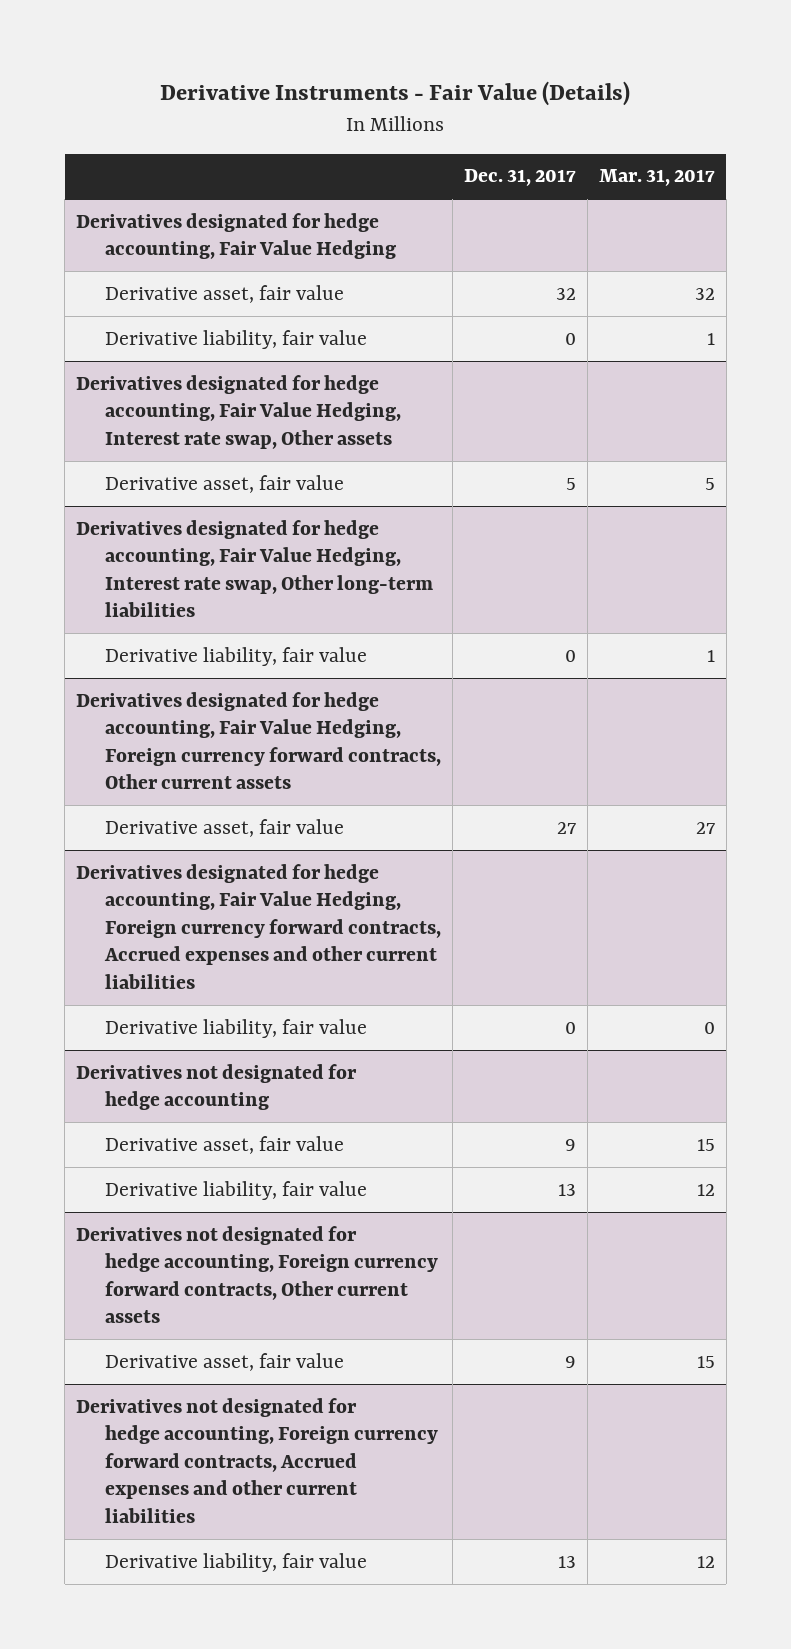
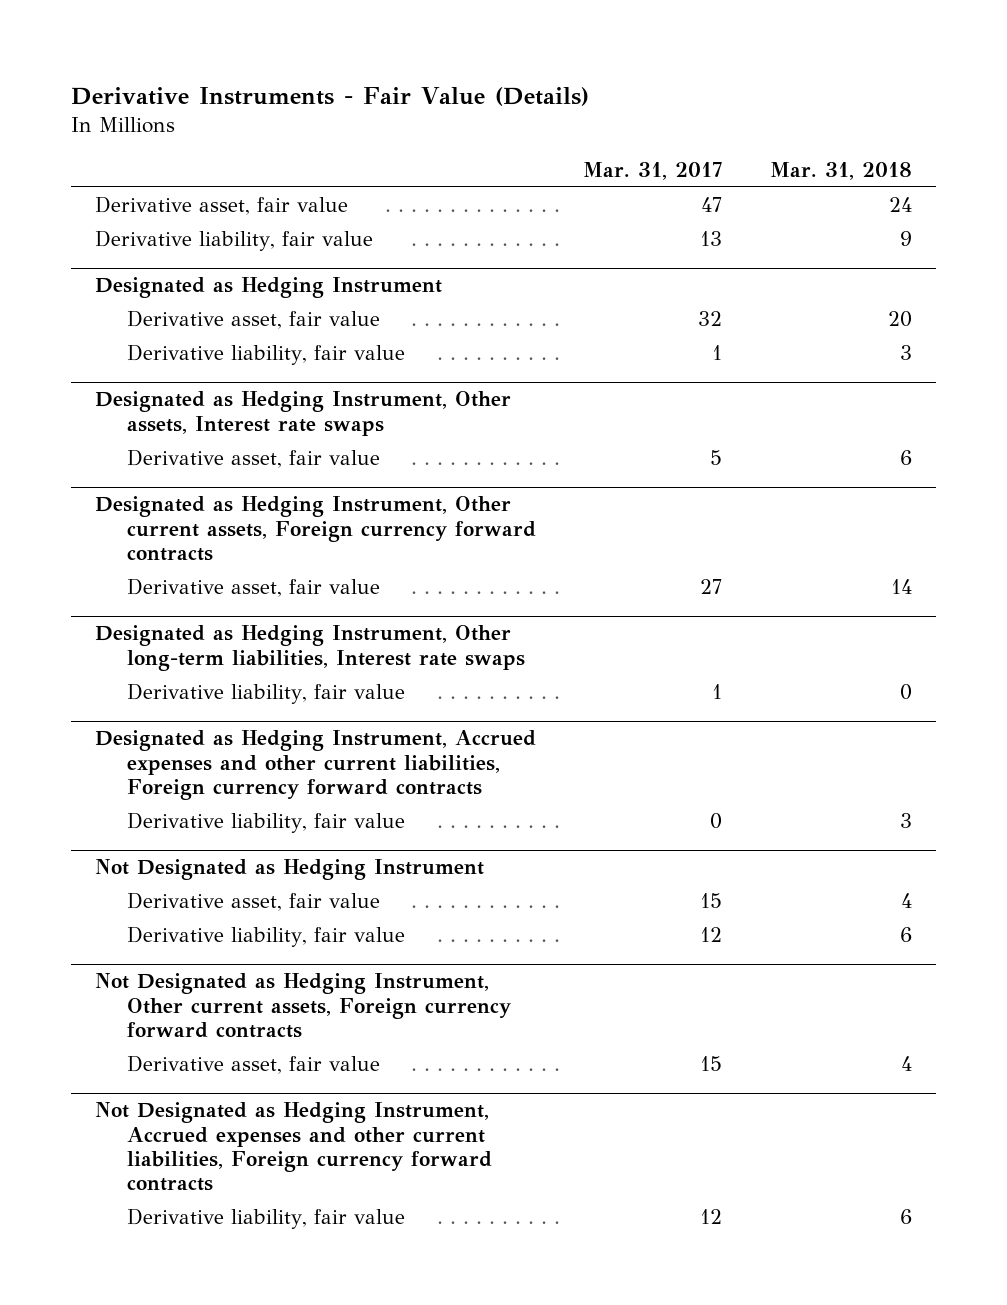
- | Dec. 31, 2017 | Mar. 31, 2017
+ | Mar. 31, 2017 | Mar. 31, 2018
- Derivatives designated for hedge accounting, Fair Value Hedging
+ Derivative asset, fair value | 47 | 24
+ Derivative liability, fair value | 13 | 9
+ Designated as Hedging Instrument
- Derivatives designated for hedge accounting, Fair Value Hedging, Interest rate swap, Other assets
+ Designated as Hedging Instrument, Other assets, Interest rate swaps
- Derivatives designated for hedge accounting, Fair Value Hedging, Interest rate swap, Other long-term liabilities
- Derivative liability, fair value | 0 | 1
- Derivatives designated for hedge accounting, Fair Value Hedging, Foreign currency forward contracts, Other current assets
+ Designated as Hedging Instrument, Other current assets, Foreign currency forward contracts
- Derivatives designated for hedge accounting, Fair Value Hedging, Foreign currency forward contracts, Accrued expenses and other current liabilities
+ Designated as Hedging Instrument, Other long-term liabilities, Interest rate swaps
+ Derivative liability, fair value | 1 | 0
+ Designated as Hedging Instrument, Accrued expenses and other current liabilities, Foreign currency forward contracts
- Derivatives not designated for hedge accounting
+ Not Designated as Hedging Instrument
- Derivatives not designated for hedge accounting, Foreign currency forward contracts, Other current assets
+ Not Designated as Hedging Instrument, Other current assets, Foreign currency forward contracts
- Derivatives not designated for hedge accounting, Foreign currency forward contracts, Accrued expenses and other current liabilities
+ Not Designated as Hedging Instrument, Accrued expenses and other current liabilities, Foreign currency forward contracts

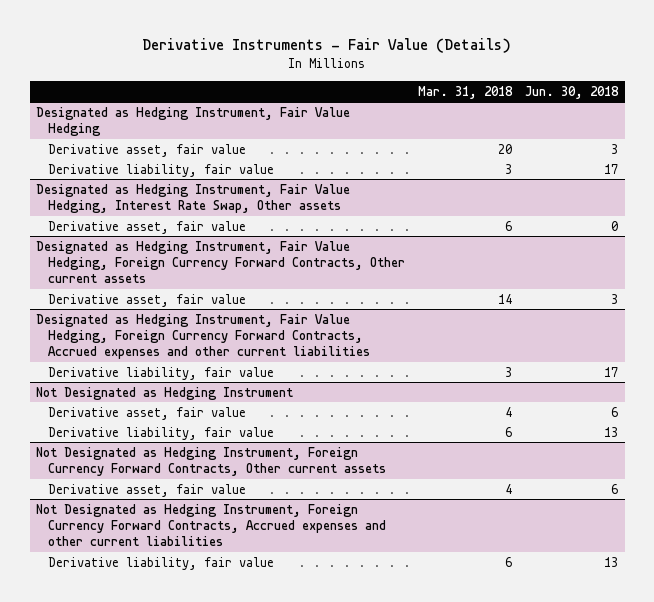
- | Mar. 31, 2017 | Mar. 31, 2018
+ | Mar. 31, 2018 | Jun. 30, 2018
- Derivative asset, fair value | 47 | 24
- Derivative liability, fair value | 13 | 9
- Designated as Hedging Instrument
+ Designated as Hedging Instrument, Fair Value Hedging
- Designated as Hedging Instrument, Other assets, Interest rate swaps
+ Designated as Hedging Instrument, Fair Value Hedging, Interest Rate Swap, Other assets
- Designated as Hedging Instrument, Other current assets, Foreign currency forward contracts
+ Designated as Hedging Instrument, Fair Value Hedging, Foreign Currency Forward Contracts, Other current assets
- Designated as Hedging Instrument, Other long-term liabilities, Interest rate swaps
- Derivative liability, fair value | 1 | 0
- Designated as Hedging Instrument, Accrued expenses and other current liabilities, Foreign currency forward contracts
+ Designated as Hedging Instrument, Fair Value Hedging, Foreign Currency Forward Contracts, Accrued expenses and other current liabilities
- Not Designated as Hedging Instrument, Other current assets, Foreign currency forward contracts
+ Not Designated as Hedging Instrument, Foreign Currency Forward Contracts, Other current assets
- Not Designated as Hedging Instrument, Accrued expenses and other current liabilities, Foreign currency forward contracts
+ Not Designated as Hedging Instrument, Foreign Currency Forward Contracts, Accrued expenses and other current liabilities

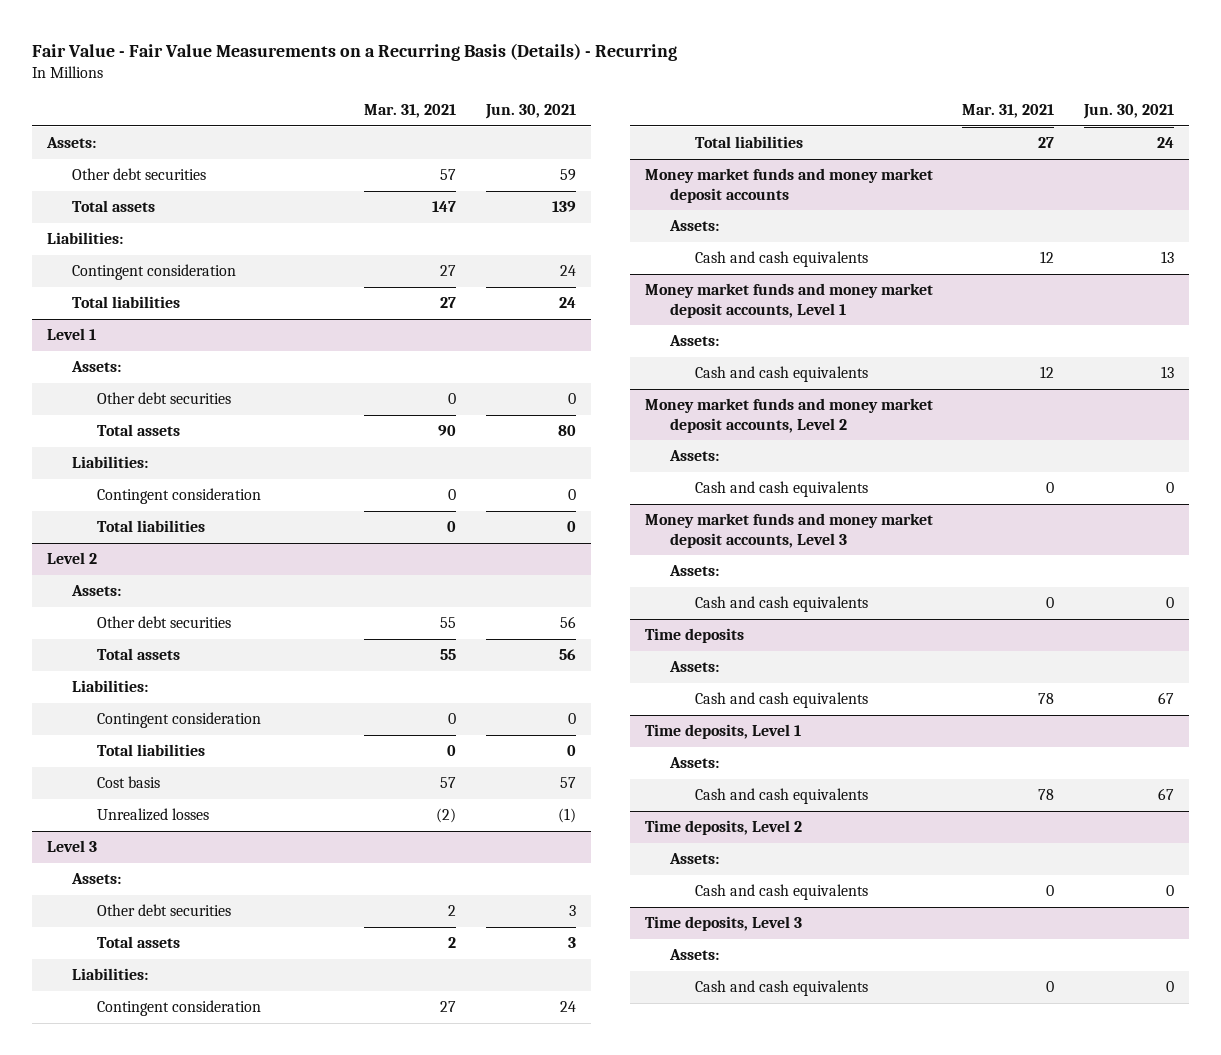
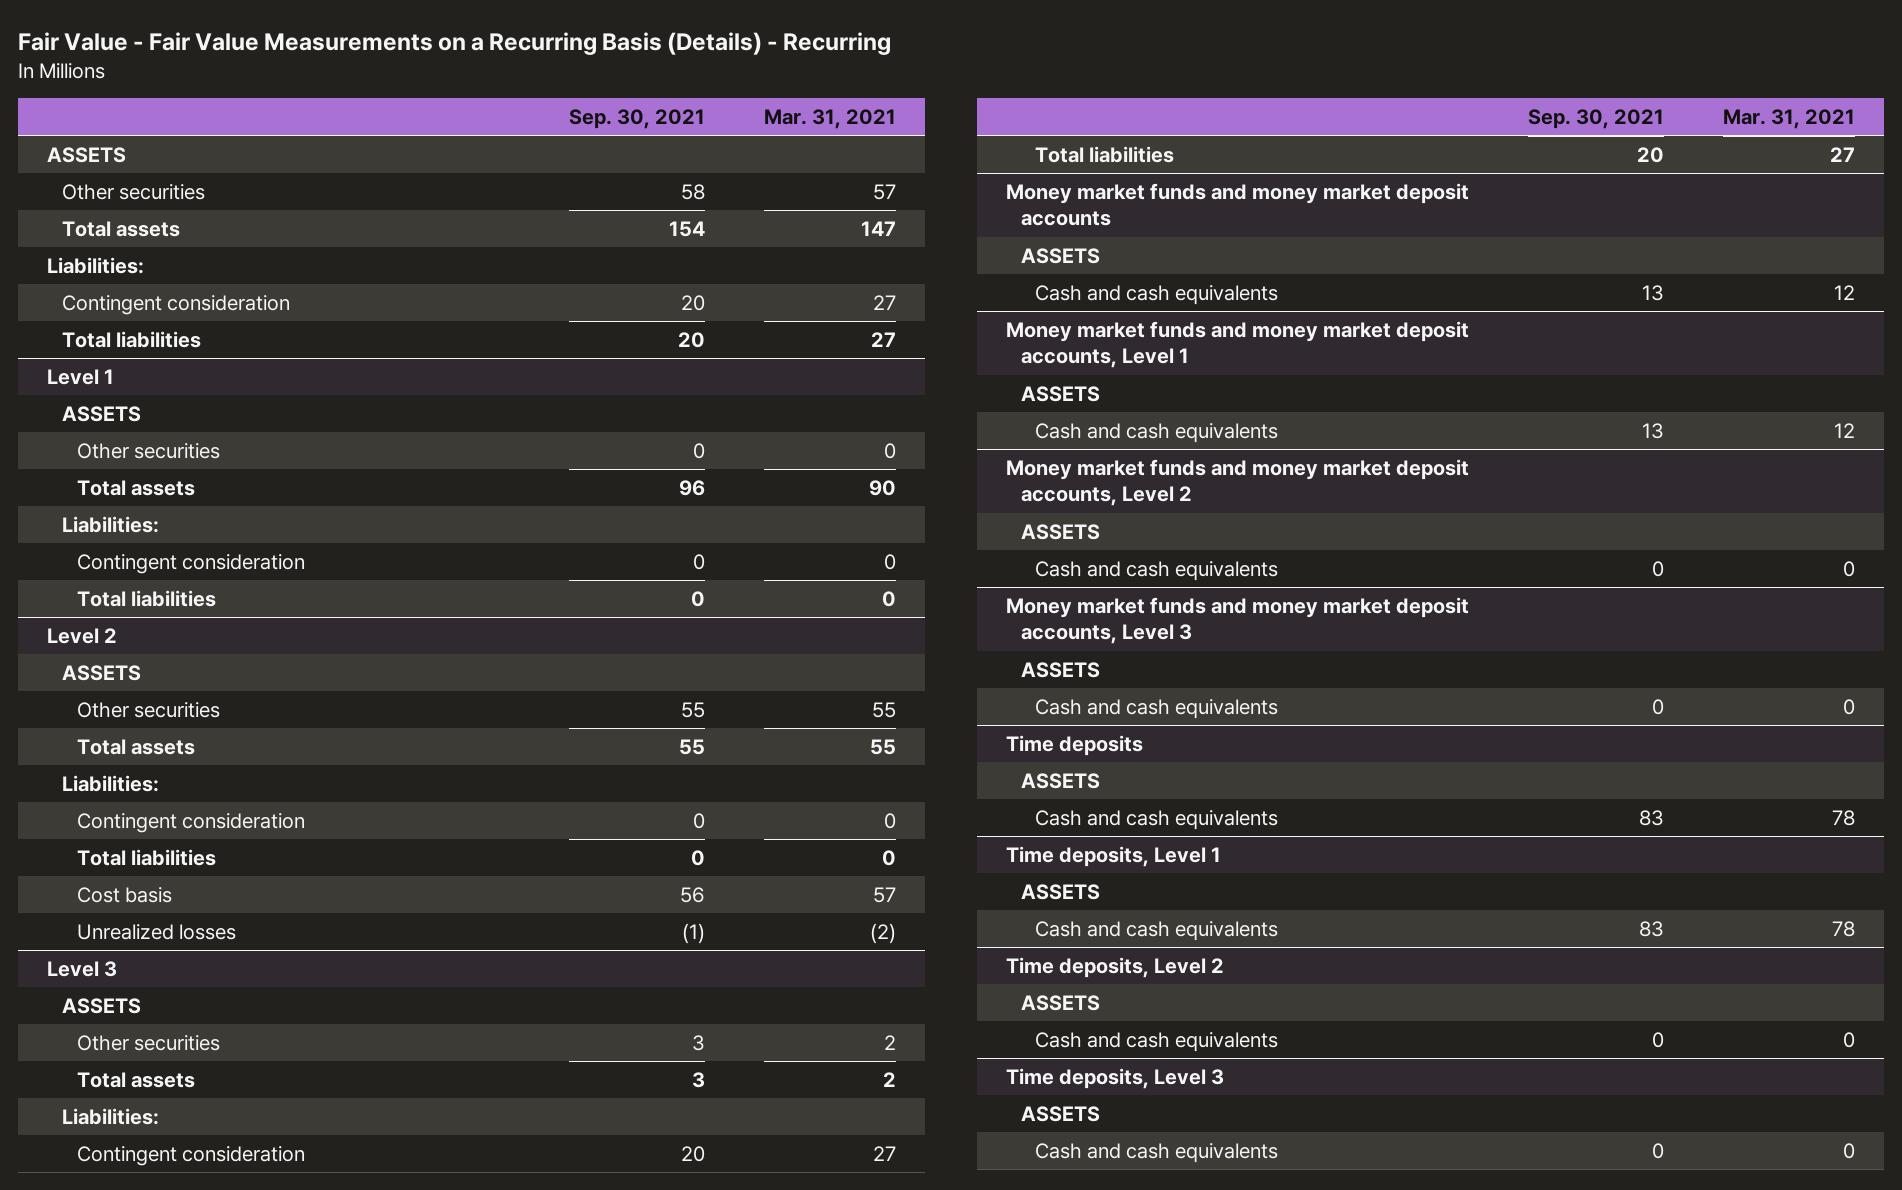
- | Mar. 31, 2021 | Jun. 30, 2021
+ | Sep. 30, 2021 | Mar. 31, 2021
- Assets:
- Other debt securities | 57 | 59
+ ASSETS
+ Other securities | 58 | 57
@ Level 1
- Assets:
- Other debt securities | 0 | 0
+ ASSETS
+ Other securities | 0 | 0
@ Level 2
- Assets:
- Other debt securities | 55 | 56
+ ASSETS
+ Other securities | 55 | 55
@ Level 3
- Assets:
- Other debt securities | 2 | 3
+ ASSETS
+ Other securities | 3 | 2
@ Money market funds and money market deposit accounts
- Assets:
+ ASSETS
@ Money market funds and money market deposit accounts, Level 1
- Assets:
+ ASSETS
@ Money market funds and money market deposit accounts, Level 2
- Assets:
+ ASSETS
@ Money market funds and money market deposit accounts, Level 3
- Assets:
+ ASSETS
@ Time deposits
- Assets:
+ ASSETS
@ Time deposits, Level 1
- Assets:
+ ASSETS
@ Time deposits, Level 2
- Assets:
+ ASSETS
@ Time deposits, Level 3
- Assets:
+ ASSETS

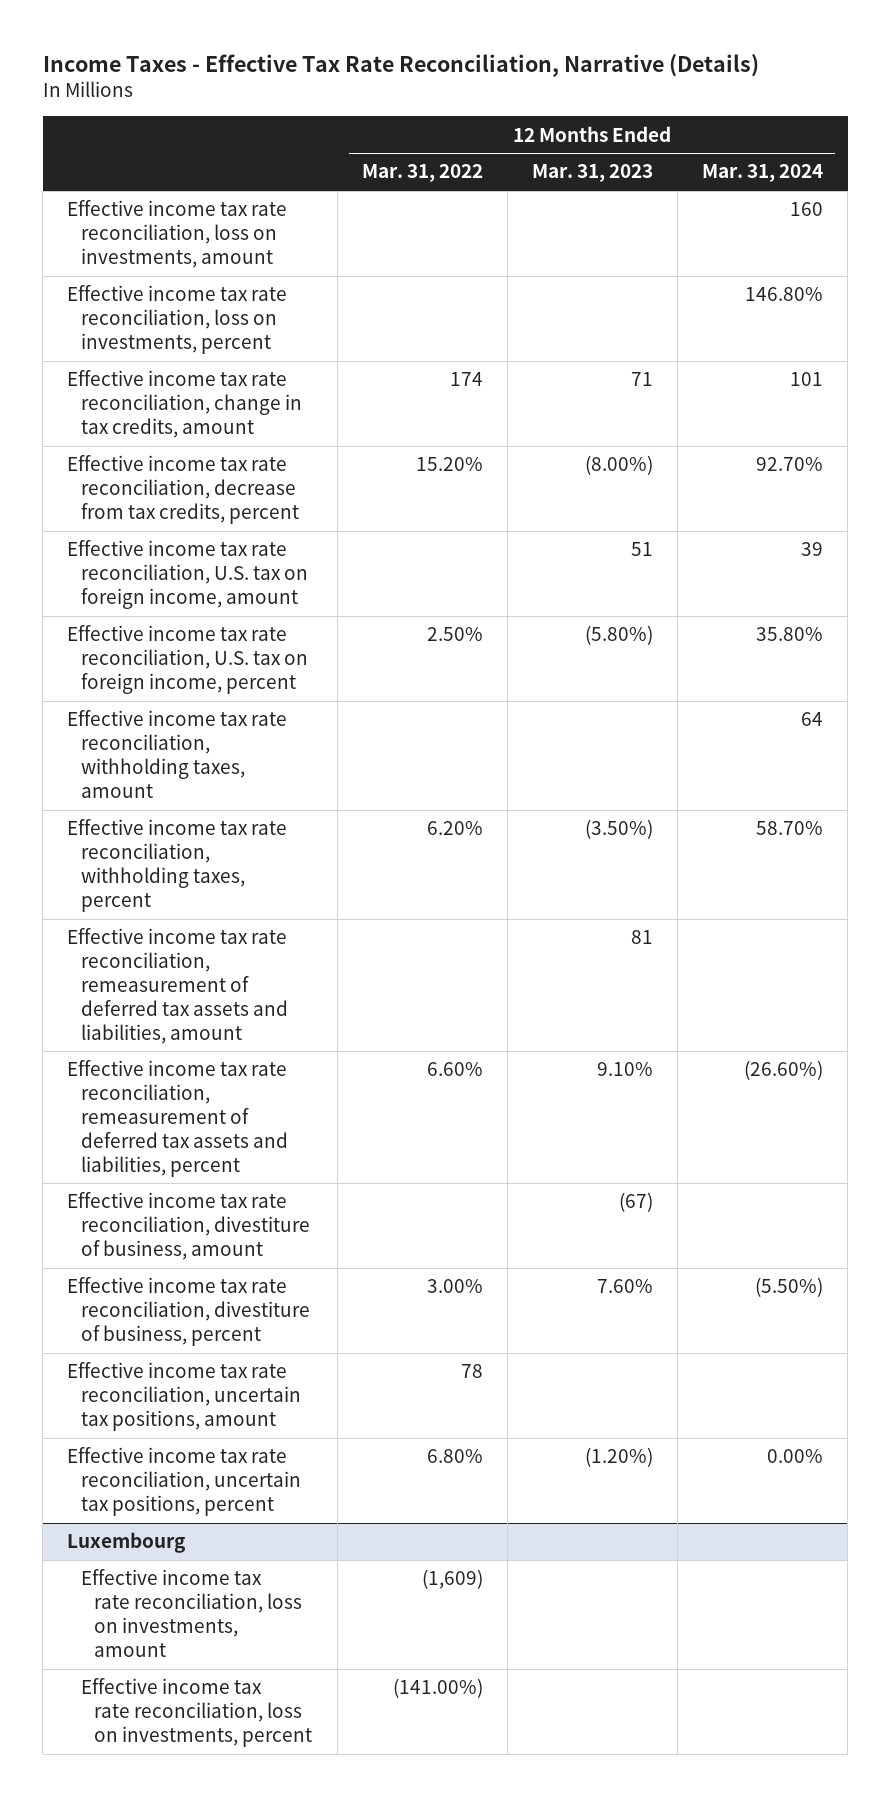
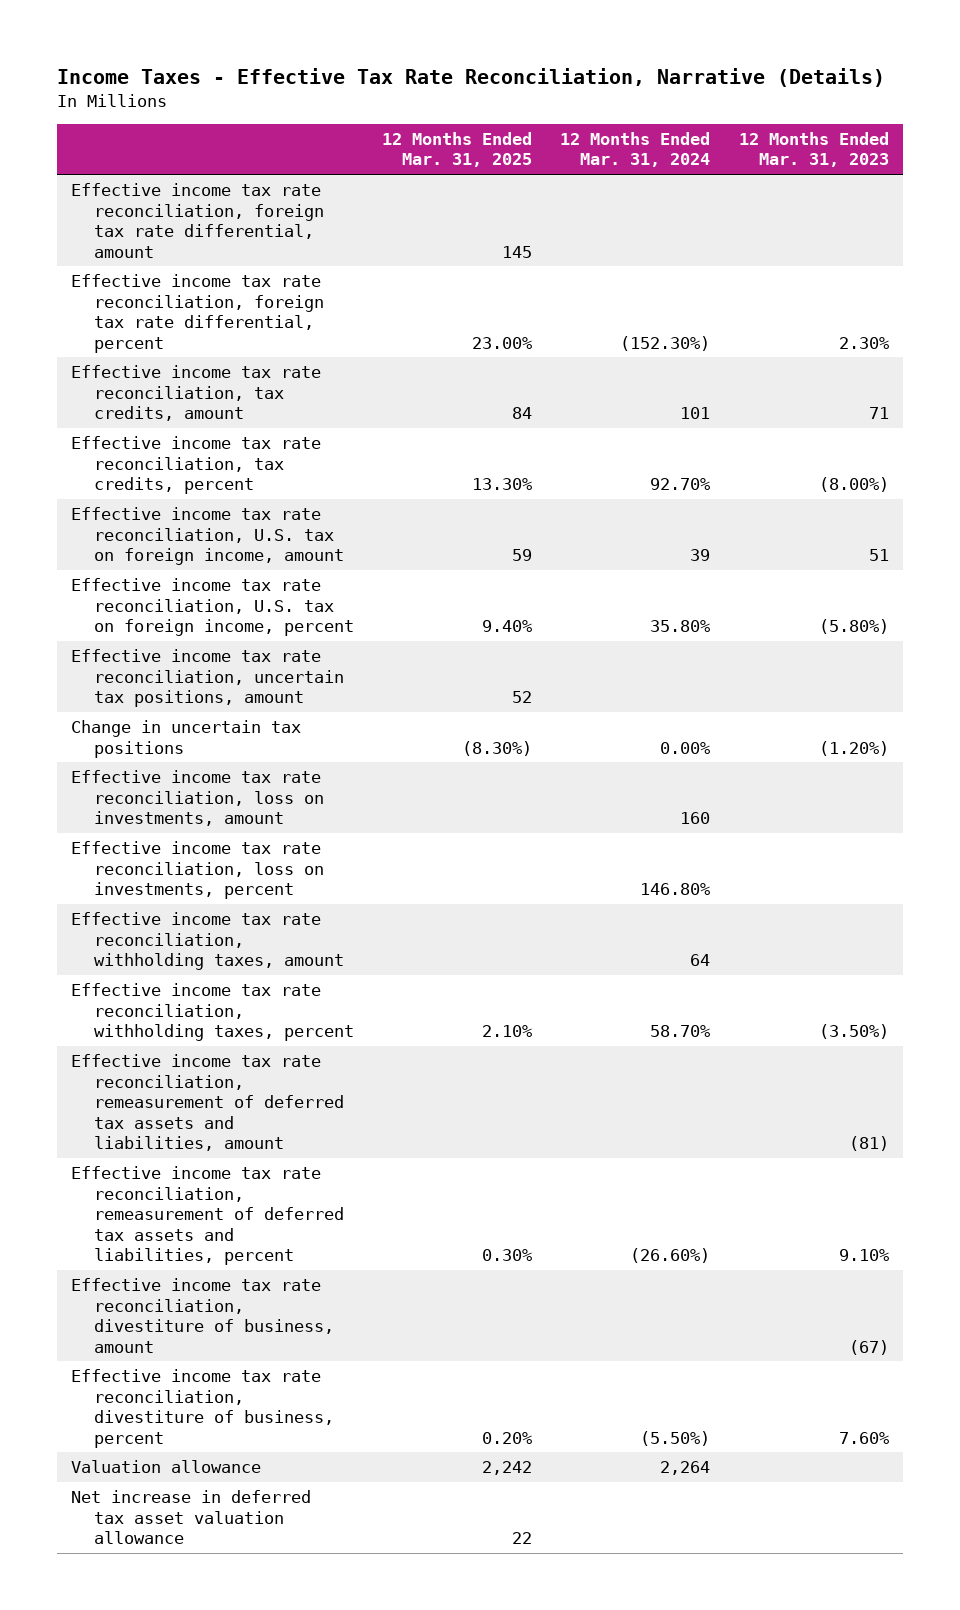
- | 12 Months Ended Mar. 31, 2022 | 12 Months Ended Mar. 31, 2023 | 12 Months Ended Mar. 31, 2024
+ | 12 Months Ended Mar. 31, 2025 | 12 Months Ended Mar. 31, 2024 | 12 Months Ended Mar. 31, 2023
- Effective income tax rate reconciliation, change in tax credits, amount | 174 | 71 | 101
- Effective income tax rate reconciliation, decrease from tax credits, percent | 15.20% | (8.00%) | 92.70%
+ Effective income tax rate reconciliation, foreign tax rate differential, amount | 145 | |
+ Effective income tax rate reconciliation, foreign tax rate differential, percent | 23.00% | (152.30%) | 2.30%
+ Effective income tax rate reconciliation, tax credits, amount | 84 | 101 | 71
+ Effective income tax rate reconciliation, tax credits, percent | 13.30% | 92.70% | (8.00%)
moved up: Effective income tax rate reconciliation, uncertain tax positions, amount | 52 | |
+ Change in uncertain tax positions | (8.30%) | 0.00% | (1.20%)
moved down: Effective income tax rate reconciliation, loss on investments, amount | | 160 |
moved down: Effective income tax rate reconciliation, loss on investments, percent | | 146.80% |
- Effective income tax rate reconciliation, remeasurement of deferred tax assets and liabilities, amount | | 81 |
+ Effective income tax rate reconciliation, remeasurement of deferred tax assets and liabilities, amount | | | (81)
- Effective income tax rate reconciliation, uncertain tax positions, percent | 6.80% | (1.20%) | 0.00%
- Luxembourg
- Effective income tax rate reconciliation, loss on investments, amount | (1,609) | |
- Effective income tax rate reconciliation, loss on investments, percent | (141.00%) | |
+ Valuation allowance | 2,242 | 2,264 |
+ Net increase in deferred tax asset valuation allowance | 22 | |

